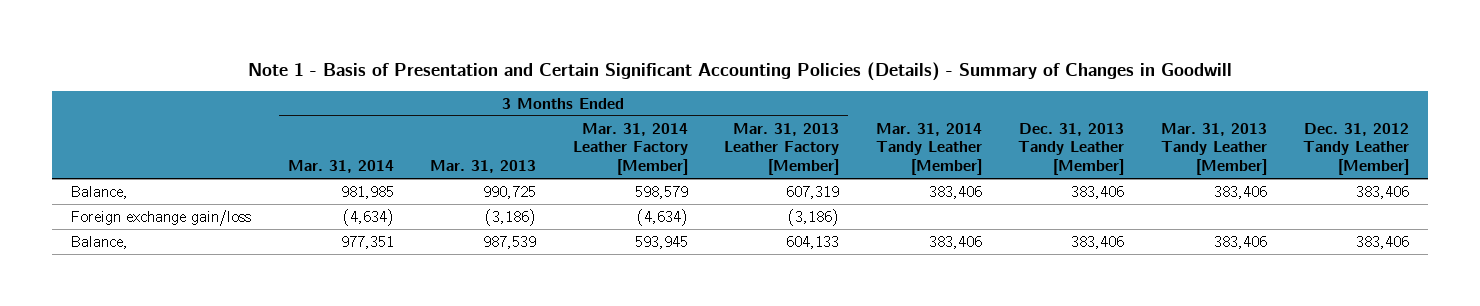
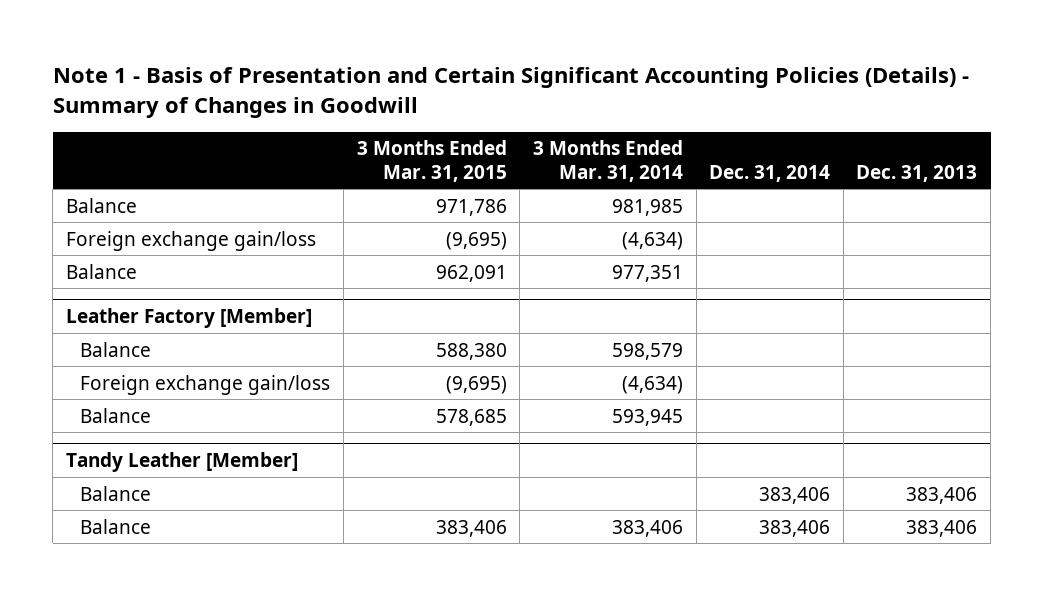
- | 3 Months Ended Mar. 31, 2014 | 3 Months Ended Mar. 31, 2013 | 3 Months Ended Mar. 31, 2014 Leather Factory [Member] | 3 Months Ended Mar. 31, 2013 Leather Factory [Member] | Mar. 31, 2014 Tandy Leather [Member] | Dec. 31, 2013 Tandy Leather [Member] | Mar. 31, 2013 Tandy Leather [Member] | Dec. 31, 2012 Tandy Leather [Member]
+ | 3 Months Ended Mar. 31, 2015 | 3 Months Ended Mar. 31, 2014 | Dec. 31, 2014 | Dec. 31, 2013
- Balance, | 981,985 | 990,725 | 598,579 | 607,319 | 383,406 | 383,406 | 383,406 | 383,406
+ Balance | 971,786 | 981,985 | |
- Balance, | 977,351 | 987,539 | 593,945 | 604,133 | 383,406 | 383,406 | 383,406 | 383,406
+ Balance | 962,091 | 977,351 | |
+ Leather Factory [Member]
+ Balance | 588,380 | 598,579 | |
+ Foreign exchange gain/loss | (9,695) | (4,634) | |
+ Balance | 578,685 | 593,945 | |
+ Tandy Leather [Member]
+ Balance | | | 383,406 | 383,406
+ Balance | 383,406 | 383,406 | 383,406 | 383,406

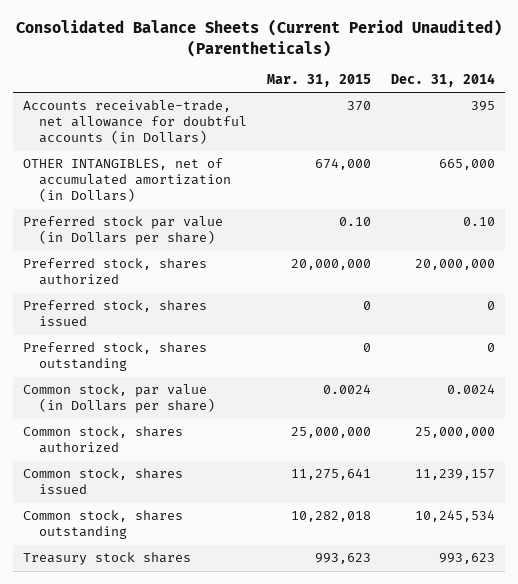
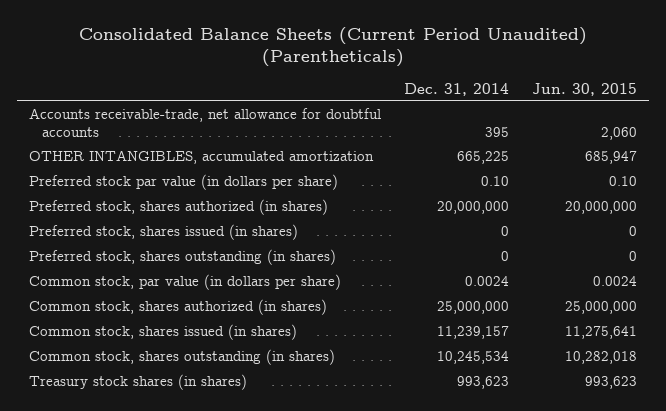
- | Mar. 31, 2015 | Dec. 31, 2014
+ | Dec. 31, 2014 | Jun. 30, 2015
- Accounts receivable-trade, net allowance for doubtful accounts (in Dollars) | 370 | 395
- OTHER INTANGIBLES, net of accumulated amortization (in Dollars) | 674,000 | 665,000
- Preferred stock par value (in Dollars per share) | 0.10 | 0.10
- Preferred stock, shares authorized | 20,000,000 | 20,000,000
- Preferred stock, shares issued | 0 | 0
- Preferred stock, shares outstanding | 0 | 0
- Common stock, par value (in Dollars per share) | 0.0024 | 0.0024
- Common stock, shares authorized | 25,000,000 | 25,000,000
- Common stock, shares issued | 11,275,641 | 11,239,157
- Common stock, shares outstanding | 10,282,018 | 10,245,534
- Treasury stock shares | 993,623 | 993,623
+ Accounts receivable-trade, net allowance for doubtful accounts | 395 | 2,060
+ OTHER INTANGIBLES, accumulated amortization | 665,225 | 685,947
+ Preferred stock par value (in dollars per share) | 0.10 | 0.10
+ Preferred stock, shares authorized (in shares) | 20,000,000 | 20,000,000
+ Preferred stock, shares issued (in shares) | 0 | 0
+ Preferred stock, shares outstanding (in shares) | 0 | 0
+ Common stock, par value (in dollars per share) | 0.0024 | 0.0024
+ Common stock, shares authorized (in shares) | 25,000,000 | 25,000,000
+ Common stock, shares issued (in shares) | 11,239,157 | 11,275,641
+ Common stock, shares outstanding (in shares) | 10,245,534 | 10,282,018
+ Treasury stock shares (in shares) | 993,623 | 993,623

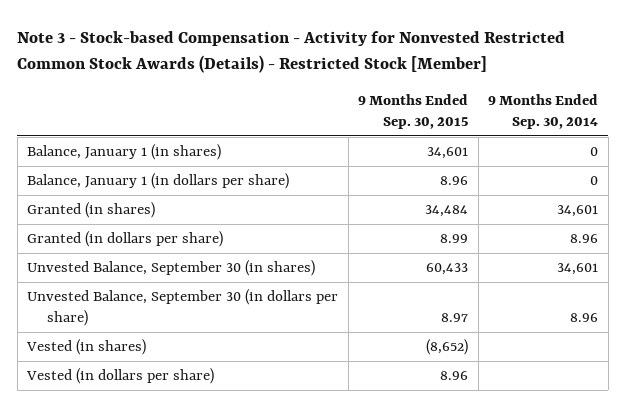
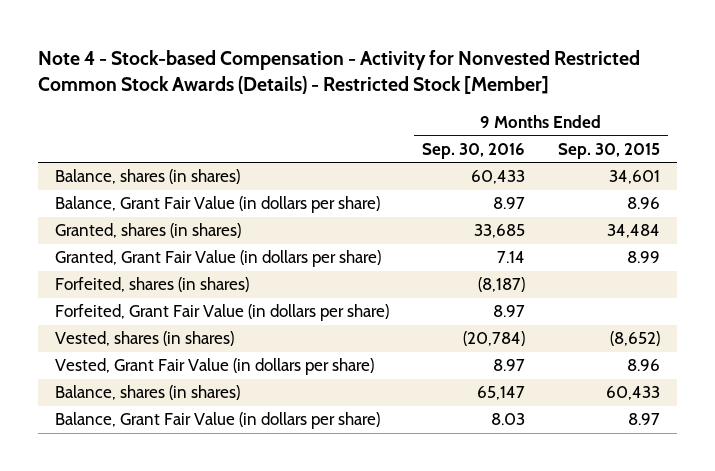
- Note 3 - Stock-based Compensation - Activity for Nonvested Restricted Common Stock Awards (Details) - Restricted Stock [Member]
+ Note 4 - Stock-based Compensation - Activity for Nonvested Restricted Common Stock Awards (Details) - Restricted Stock [Member]
- | 9 Months Ended Sep. 30, 2015 | 9 Months Ended Sep. 30, 2014
+ | 9 Months Ended Sep. 30, 2016 | 9 Months Ended Sep. 30, 2015
- Balance, January 1 (in shares) | 34,601 | 0
- Balance, January 1 (in dollars per share) | 8.96 | 0
- Granted (in shares) | 34,484 | 34,601
- Granted (in dollars per share) | 8.99 | 8.96
- Unvested Balance, September 30 (in shares) | 60,433 | 34,601
- Unvested Balance, September 30 (in dollars per share) | 8.97 | 8.96
- Vested (in shares) | (8,652) |
- Vested (in dollars per share) | 8.96 |
+ Balance, shares (in shares) | 60,433 | 34,601
+ Balance, Grant Fair Value (in dollars per share) | 8.97 | 8.96
+ Granted, shares (in shares) | 33,685 | 34,484
+ Granted, Grant Fair Value (in dollars per share) | 7.14 | 8.99
+ Forfeited, shares (in shares) | (8,187) |
+ Forfeited, Grant Fair Value (in dollars per share) | 8.97 |
+ Vested, shares (in shares) | (20,784) | (8,652)
+ Vested, Grant Fair Value (in dollars per share) | 8.97 | 8.96
+ Balance, shares (in shares) | 65,147 | 60,433
+ Balance, Grant Fair Value (in dollars per share) | 8.03 | 8.97

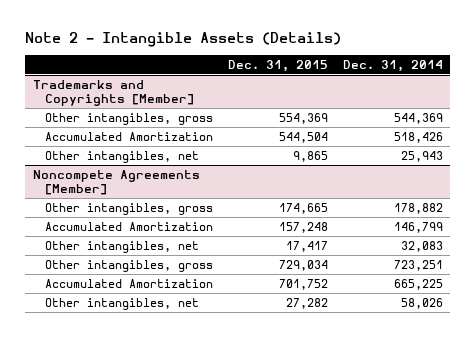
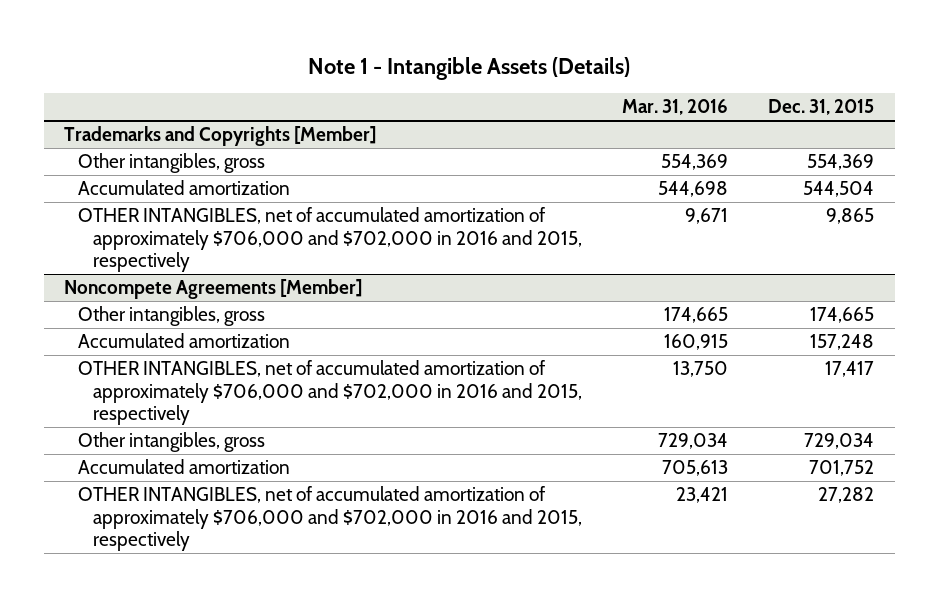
- Note 2 - Intangible Assets (Details)
+ Note 1 - Intangible Assets (Details)
- | Dec. 31, 2015 | Dec. 31, 2014
+ | Mar. 31, 2016 | Dec. 31, 2015
@ Trademarks and Copyrights [Member]
- Accumulated Amortization | 544,504 | 518,426
- Other intangibles, net | 9,865 | 25,943
+ Accumulated amortization | 544,698 | 544,504
+ OTHER INTANGIBLES, net of accumulated amortization of approximately $706,000 and $702,000 in 2016 and 2015, respectively | 9,671 | 9,865
@ Noncompete Agreements [Member]
- Accumulated Amortization | 157,248 | 146,799
- Other intangibles, net | 17,417 | 32,083
+ Accumulated amortization | 160,915 | 157,248
+ OTHER INTANGIBLES, net of accumulated amortization of approximately $706,000 and $702,000 in 2016 and 2015, respectively | 13,750 | 17,417
- Accumulated Amortization | 701,752 | 665,225
- Other intangibles, net | 27,282 | 58,026
+ Accumulated amortization | 705,613 | 701,752
+ OTHER INTANGIBLES, net of accumulated amortization of approximately $706,000 and $702,000 in 2016 and 2015, respectively | 23,421 | 27,282

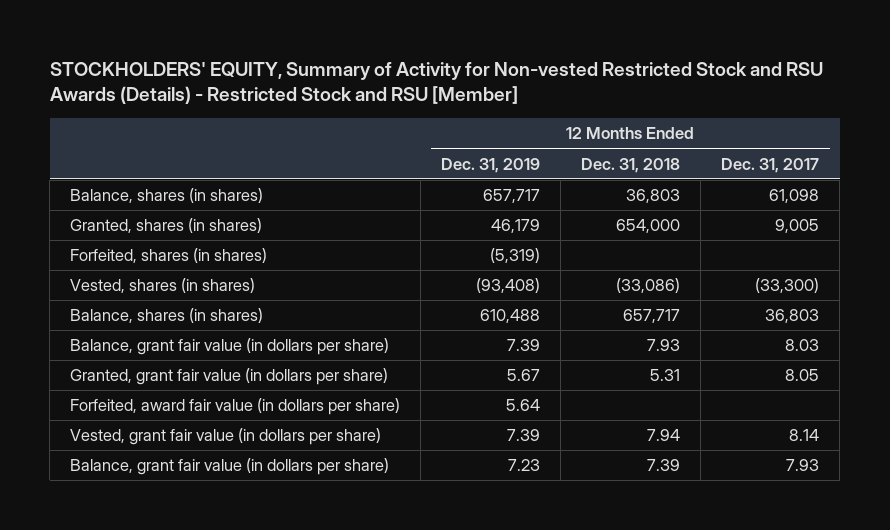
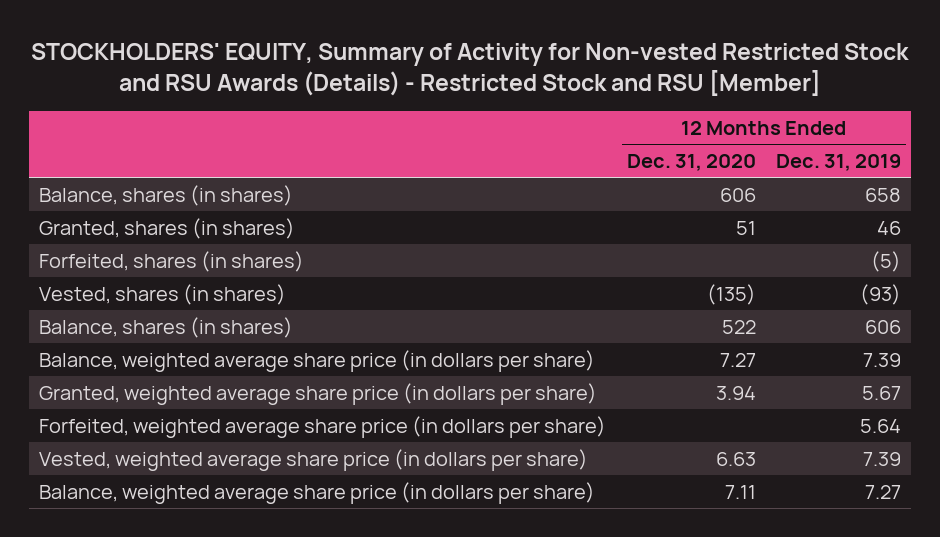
- | 12 Months Ended Dec. 31, 2019 | 12 Months Ended Dec. 31, 2018 | 12 Months Ended Dec. 31, 2017
+ | 12 Months Ended Dec. 31, 2020 | 12 Months Ended Dec. 31, 2019
- Balance, shares (in shares) | 657,717 | 36,803 | 61,098
- Granted, shares (in shares) | 46,179 | 654,000 | 9,005
- Forfeited, shares (in shares) | (5,319) | |
- Vested, shares (in shares) | (93,408) | (33,086) | (33,300)
- Balance, shares (in shares) | 610,488 | 657,717 | 36,803
- Balance, grant fair value (in dollars per share) | 7.39 | 7.93 | 8.03
- Granted, grant fair value (in dollars per share) | 5.67 | 5.31 | 8.05
- Forfeited, award fair value (in dollars per share) | 5.64 | |
- Vested, grant fair value (in dollars per share) | 7.39 | 7.94 | 8.14
- Balance, grant fair value (in dollars per share) | 7.23 | 7.39 | 7.93
+ Balance, shares (in shares) | 606 | 658
+ Granted, shares (in shares) | 51 | 46
+ Forfeited, shares (in shares) | | (5)
+ Vested, shares (in shares) | (135) | (93)
+ Balance, shares (in shares) | 522 | 606
+ Balance, weighted average share price (in dollars per share) | 7.27 | 7.39
+ Granted, weighted average share price (in dollars per share) | 3.94 | 5.67
+ Forfeited, weighted average share price (in dollars per share) | | 5.64
+ Vested, weighted average share price (in dollars per share) | 6.63 | 7.39
+ Balance, weighted average share price (in dollars per share) | 7.11 | 7.27

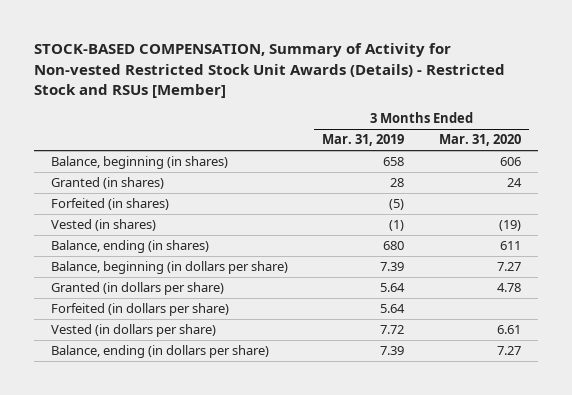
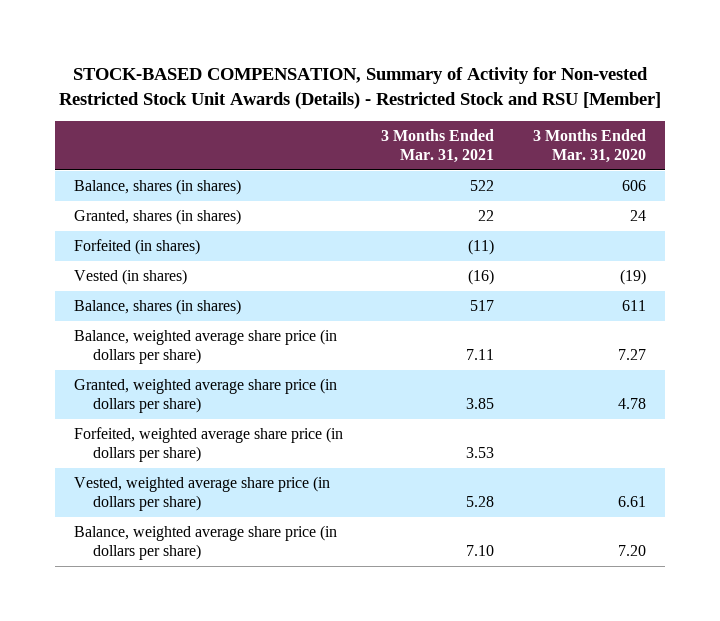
- STOCK-BASED COMPENSATION, Summary of Activity for Non-vested Restricted Stock Unit Awards (Details) - Restricted Stock and RSUs [Member]
+ STOCK-BASED COMPENSATION, Summary of Activity for Non-vested Restricted Stock Unit Awards (Details) - Restricted Stock and RSU [Member]
- | 3 Months Ended Mar. 31, 2019 | 3 Months Ended Mar. 31, 2020
+ | 3 Months Ended Mar. 31, 2021 | 3 Months Ended Mar. 31, 2020
- Balance, beginning (in shares) | 658 | 606
- Granted (in shares) | 28 | 24
+ Balance, shares (in shares) | 522 | 606
+ Granted, shares (in shares) | 22 | 24
- Balance, ending (in shares) | 680 | 611
- Balance, beginning (in dollars per share) | 7.39 | 7.27
- Granted (in dollars per share) | 5.64 | 4.78
- Forfeited (in dollars per share) | 5.64 |
- Vested (in dollars per share) | 7.72 | 6.61
- Balance, ending (in dollars per share) | 7.39 | 7.27
+ Balance, shares (in shares) | 517 | 611
+ Balance, weighted average share price (in dollars per share) | 7.11 | 7.27
+ Granted, weighted average share price (in dollars per share) | 3.85 | 4.78
+ Forfeited, weighted average share price (in dollars per share) | 3.53 |
+ Vested, weighted average share price (in dollars per share) | 5.28 | 6.61
+ Balance, weighted average share price (in dollars per share) | 7.10 | 7.20

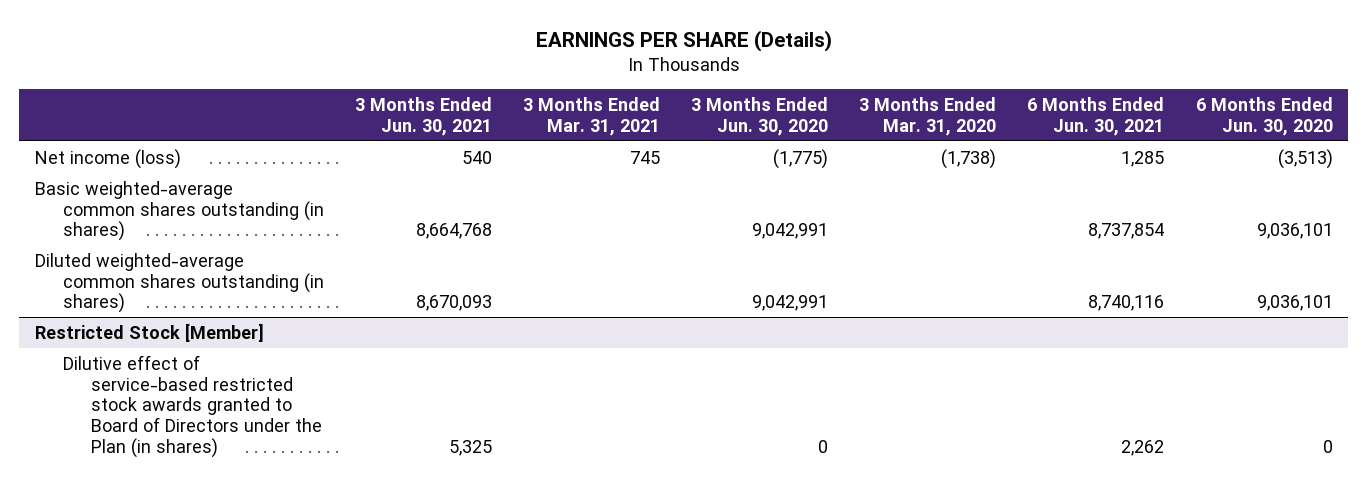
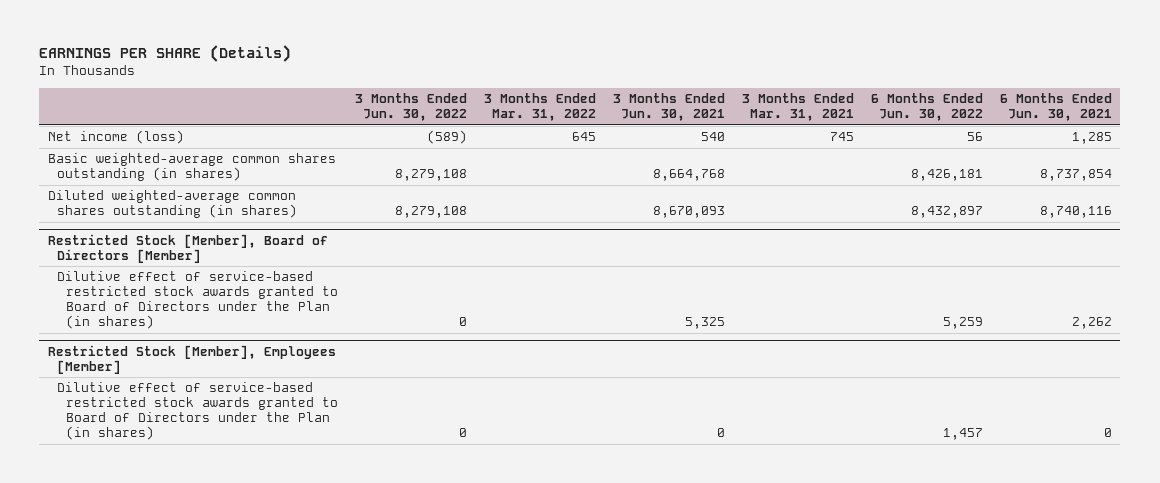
- | 3 Months Ended Jun. 30, 2021 | 3 Months Ended Mar. 31, 2021 | 3 Months Ended Jun. 30, 2020 | 3 Months Ended Mar. 31, 2020 | 6 Months Ended Jun. 30, 2021 | 6 Months Ended Jun. 30, 2020
+ | 3 Months Ended Jun. 30, 2022 | 3 Months Ended Mar. 31, 2022 | 3 Months Ended Jun. 30, 2021 | 3 Months Ended Mar. 31, 2021 | 6 Months Ended Jun. 30, 2022 | 6 Months Ended Jun. 30, 2021
- Restricted Stock [Member]
+ Restricted Stock [Member], Board of Directors [Member]
+ Restricted Stock [Member], Employees [Member]
+ Dilutive effect of service-based restricted stock awards granted to Board of Directors under the Plan (in shares) | 0 | | 0 | | 1,457 | 0

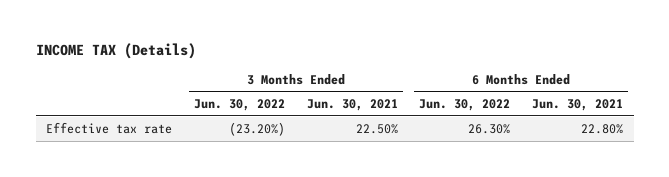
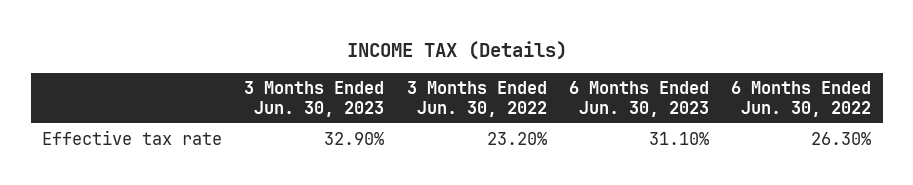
- | 3 Months Ended Jun. 30, 2022 | 3 Months Ended Jun. 30, 2021 | 6 Months Ended Jun. 30, 2022 | 6 Months Ended Jun. 30, 2021
+ | 3 Months Ended Jun. 30, 2023 | 3 Months Ended Jun. 30, 2022 | 6 Months Ended Jun. 30, 2023 | 6 Months Ended Jun. 30, 2022
- Effective tax rate | (23.20%) | 22.50% | 26.30% | 22.80%
+ Effective tax rate | 32.90% | 23.20% | 31.10% | 26.30%

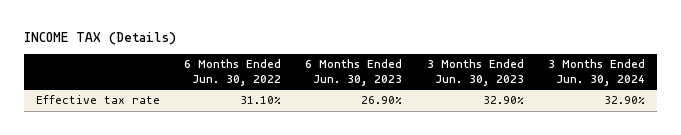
- | 3 Months Ended Jun. 30, 2023 | 3 Months Ended Jun. 30, 2022 | 6 Months Ended Jun. 30, 2023 | 6 Months Ended Jun. 30, 2022
+ | 6 Months Ended Jun. 30, 2022 | 6 Months Ended Jun. 30, 2023 | 3 Months Ended Jun. 30, 2023 | 3 Months Ended Jun. 30, 2024
- Effective tax rate | 32.90% | 23.20% | 31.10% | 26.30%
+ Effective tax rate | 31.10% | 26.90% | 32.90% | 32.90%

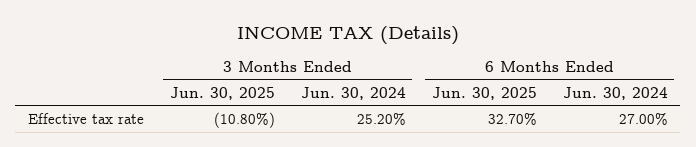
- | 6 Months Ended Jun. 30, 2022 | 6 Months Ended Jun. 30, 2023 | 3 Months Ended Jun. 30, 2023 | 3 Months Ended Jun. 30, 2024
+ | 3 Months Ended Jun. 30, 2025 | 3 Months Ended Jun. 30, 2024 | 6 Months Ended Jun. 30, 2025 | 6 Months Ended Jun. 30, 2024
- Effective tax rate | 31.10% | 26.90% | 32.90% | 32.90%
+ Effective tax rate | (10.80%) | 25.20% | 32.70% | 27.00%

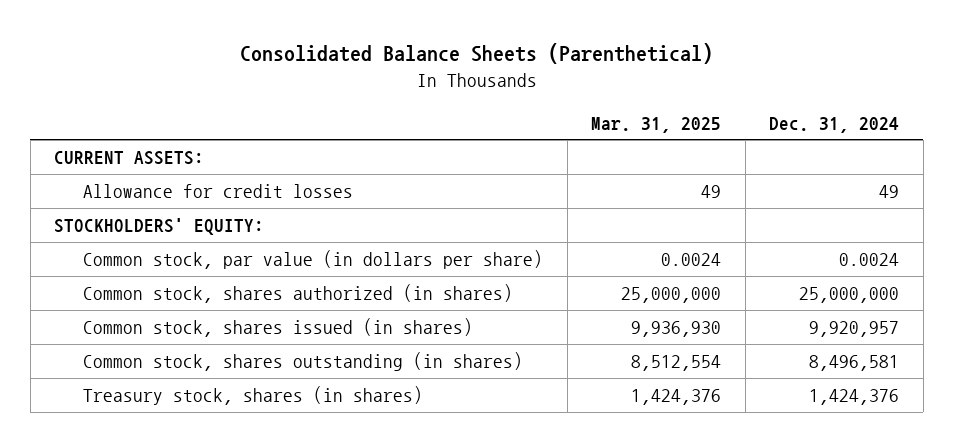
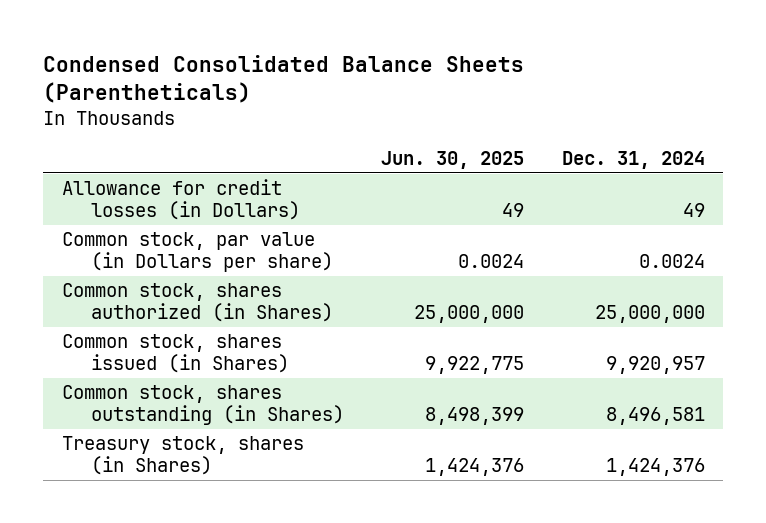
- Consolidated Balance Sheets (Parenthetical)
+ Condensed Consolidated Balance Sheets (Parentheticals)
- | Mar. 31, 2025 | Dec. 31, 2024
+ | Jun. 30, 2025 | Dec. 31, 2024
- CURRENT ASSETS:
- Allowance for credit losses | 49 | 49
- STOCKHOLDERS' EQUITY:
- Common stock, par value (in dollars per share) | 0.0024 | 0.0024
- Common stock, shares authorized (in shares) | 25,000,000 | 25,000,000
- Common stock, shares issued (in shares) | 9,936,930 | 9,920,957
- Common stock, shares outstanding (in shares) | 8,512,554 | 8,496,581
- Treasury stock, shares (in shares) | 1,424,376 | 1,424,376
+ Allowance for credit losses (in Dollars) | 49 | 49
+ Common stock, par value (in Dollars per share) | 0.0024 | 0.0024
+ Common stock, shares authorized (in Shares) | 25,000,000 | 25,000,000
+ Common stock, shares issued (in Shares) | 9,922,775 | 9,920,957
+ Common stock, shares outstanding (in Shares) | 8,498,399 | 8,496,581
+ Treasury stock, shares (in Shares) | 1,424,376 | 1,424,376

